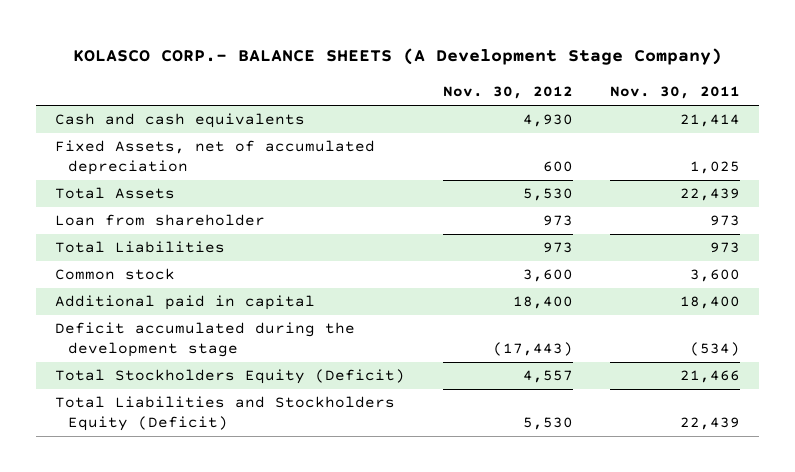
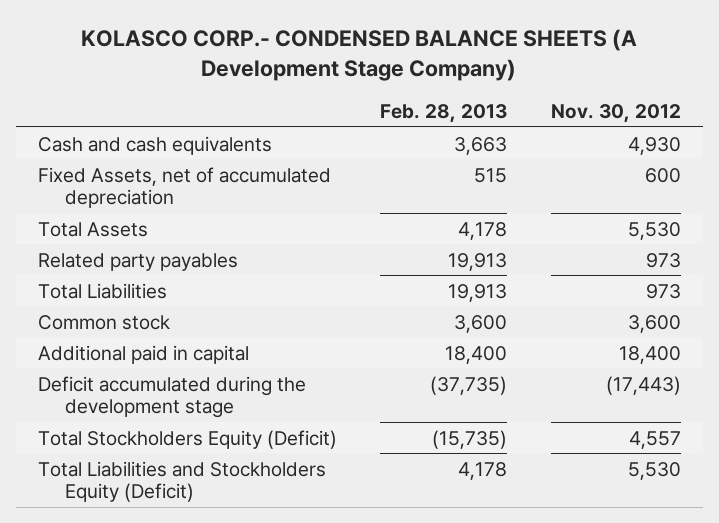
- KOLASCO CORP.- BALANCE SHEETS (A Development Stage Company)
+ KOLASCO CORP.- CONDENSED BALANCE SHEETS (A Development Stage Company)
- | Nov. 30, 2012 | Nov. 30, 2011
+ | Feb. 28, 2013 | Nov. 30, 2012
- Loan from shareholder | 973 | 973
+ Related party payables | 19,913 | 973

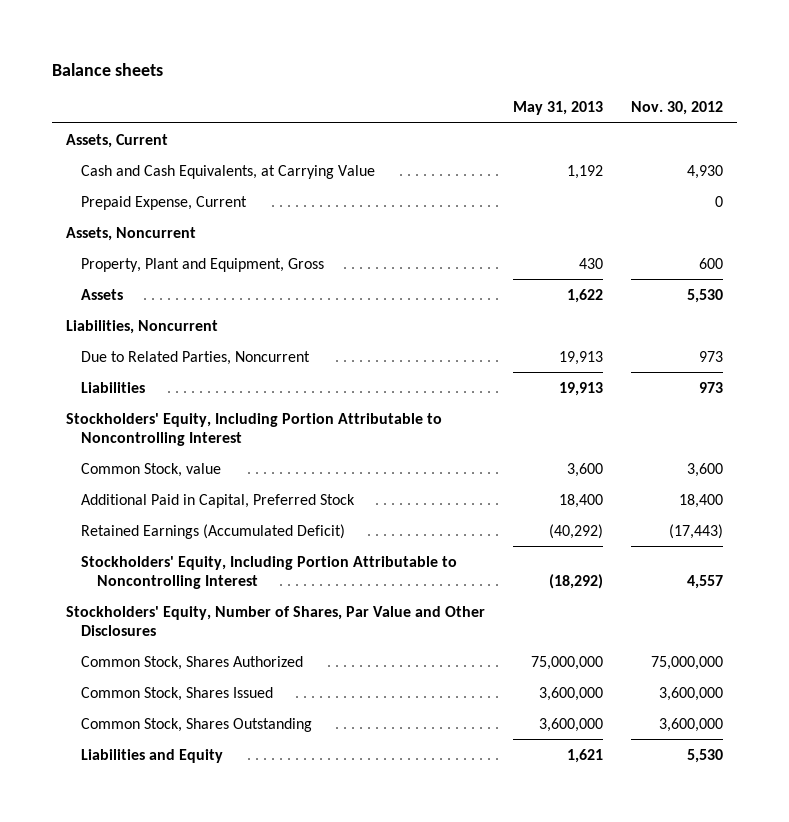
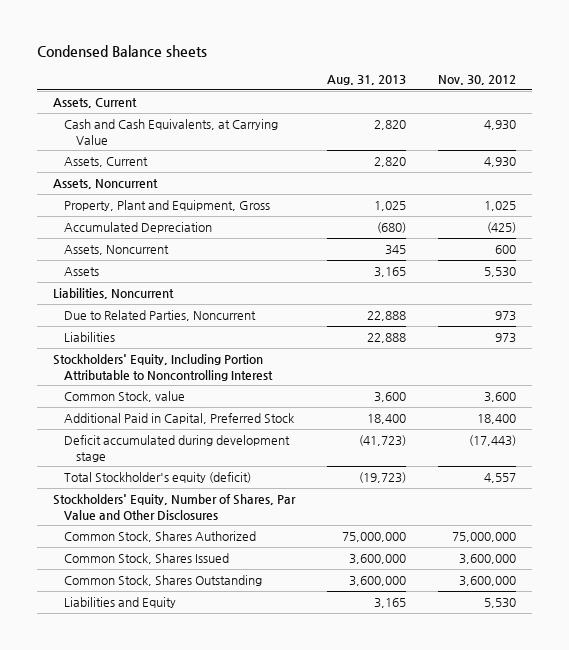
- Balance sheets
+ Condensed Balance sheets
- | May 31, 2013 | Nov. 30, 2012
+ | Aug. 31, 2013 | Nov. 30, 2012
- Prepaid Expense, Current | | 0
+ Assets, Current | 2,820 | 4,930
- Property, Plant and Equipment, Gross | 430 | 600
+ Property, Plant and Equipment, Gross | 1,025 | 1,025
+ Accumulated Depreciation | (680) | (425)
+ Assets, Noncurrent | 345 | 600
- Retained Earnings (Accumulated Deficit) | (40,292) | (17,443)
- Stockholders' Equity, Including Portion Attributable to Noncontrolling Interest | (18,292) | 4,557
+ Deficit accumulated during development stage | (41,723) | (17,443)
+ Total Stockholder's equity (deficit) | (19,723) | 4,557

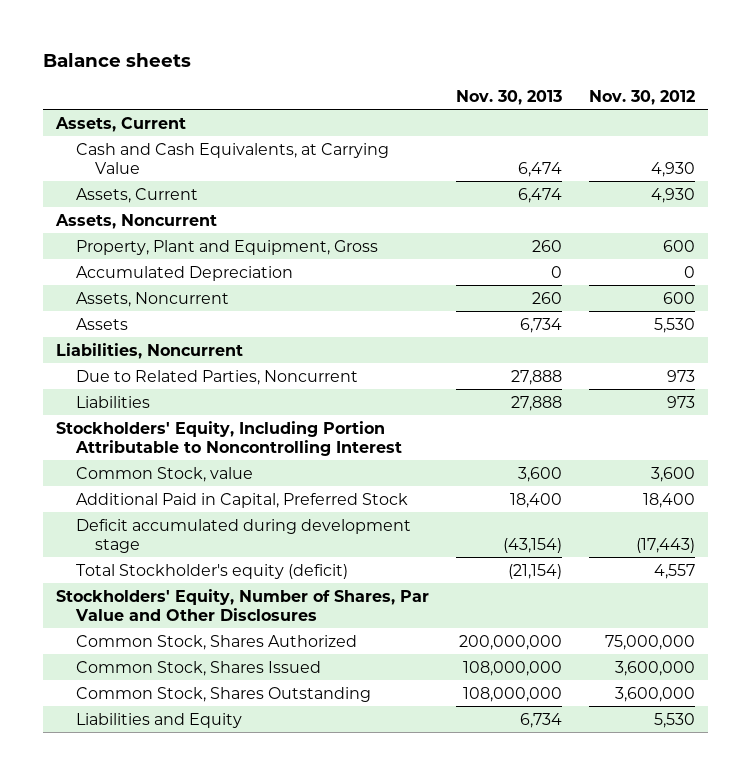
- Condensed Balance sheets
+ Balance sheets
- | Aug. 31, 2013 | Nov. 30, 2012
+ | Nov. 30, 2013 | Nov. 30, 2012
- Property, Plant and Equipment, Gross | 1,025 | 1,025
- Accumulated Depreciation | (680) | (425)
+ Property, Plant and Equipment, Gross | 260 | 600
+ Accumulated Depreciation | 0 | 0

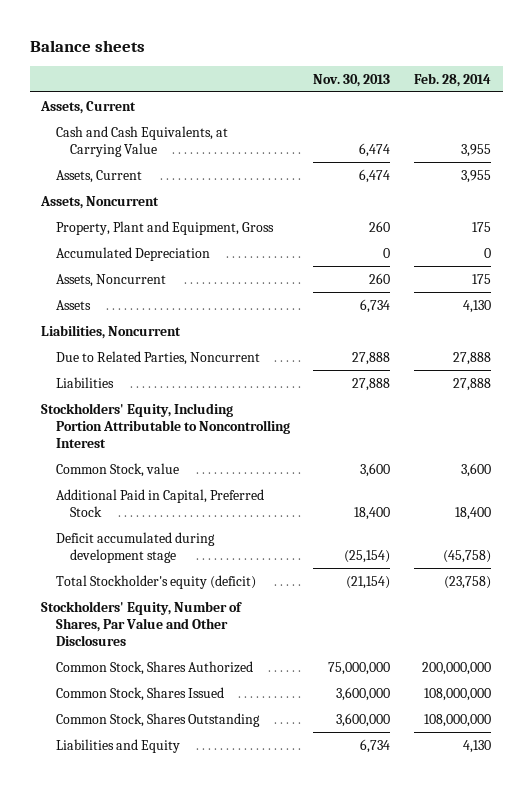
- | Nov. 30, 2013 | Nov. 30, 2012
+ | Nov. 30, 2013 | Feb. 28, 2014
- Deficit accumulated during development stage | (43,154) | (17,443)
+ Deficit accumulated during development stage | (25,154) | (45,758)
- Common Stock, Shares Authorized | 200,000,000 | 75,000,000
- Common Stock, Shares Issued | 108,000,000 | 3,600,000
- Common Stock, Shares Outstanding | 108,000,000 | 3,600,000
+ Common Stock, Shares Authorized | 75,000,000 | 200,000,000
+ Common Stock, Shares Issued | 3,600,000 | 108,000,000
+ Common Stock, Shares Outstanding | 3,600,000 | 108,000,000

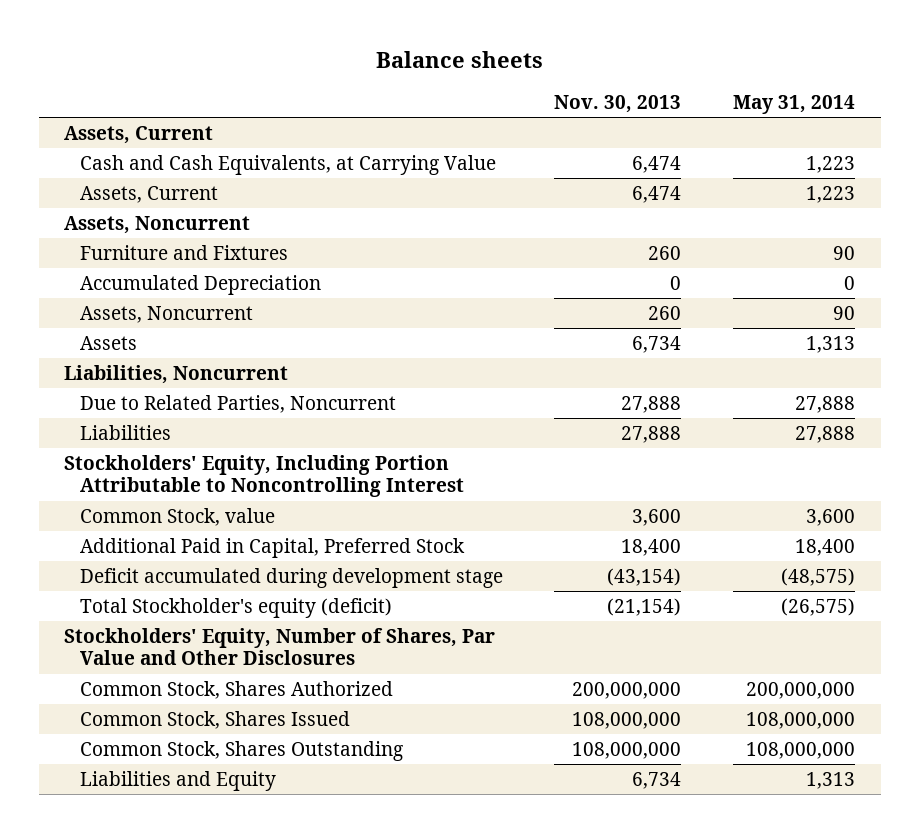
- | Nov. 30, 2013 | Feb. 28, 2014
+ | Nov. 30, 2013 | May 31, 2014
- Property, Plant and Equipment, Gross | 260 | 175
+ Furniture and Fixtures | 260 | 90
- Deficit accumulated during development stage | (25,154) | (45,758)
+ Deficit accumulated during development stage | (43,154) | (48,575)
- Common Stock, Shares Authorized | 75,000,000 | 200,000,000
- Common Stock, Shares Issued | 3,600,000 | 108,000,000
- Common Stock, Shares Outstanding | 3,600,000 | 108,000,000
+ Common Stock, Shares Authorized | 200,000,000 | 200,000,000
+ Common Stock, Shares Issued | 108,000,000 | 108,000,000
+ Common Stock, Shares Outstanding | 108,000,000 | 108,000,000

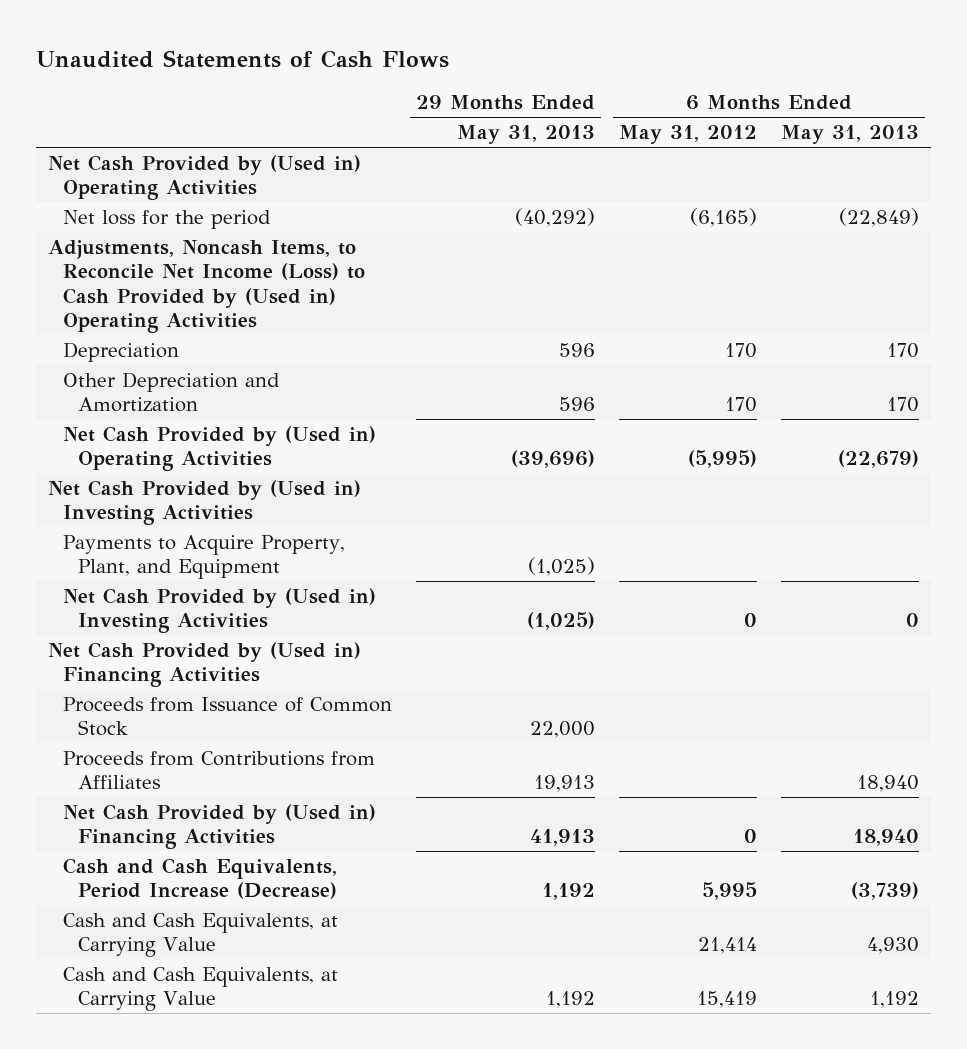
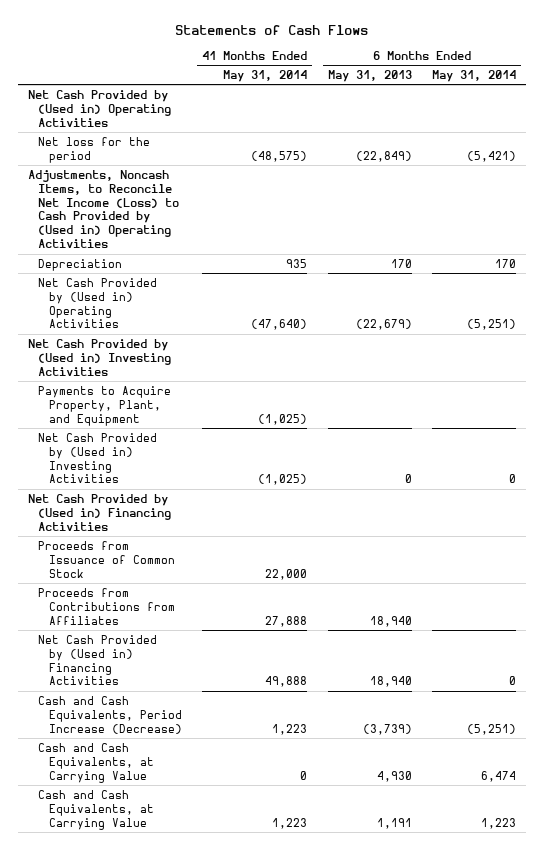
- Unaudited Statements of Cash Flows
+ Statements of Cash Flows
- | 29 Months Ended May 31, 2013 | 6 Months Ended May 31, 2012 | 6 Months Ended May 31, 2013
+ | 41 Months Ended May 31, 2014 | 6 Months Ended May 31, 2013 | 6 Months Ended May 31, 2014
- Other Depreciation and Amortization | 596 | 170 | 170
- Cash and Cash Equivalents, at Carrying Value | 1,192 | 15,419 | 1,192
+ Cash and Cash Equivalents, at Carrying Value | 1,223 | 1,191 | 1,223

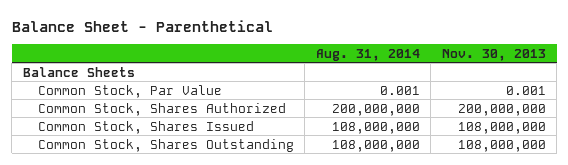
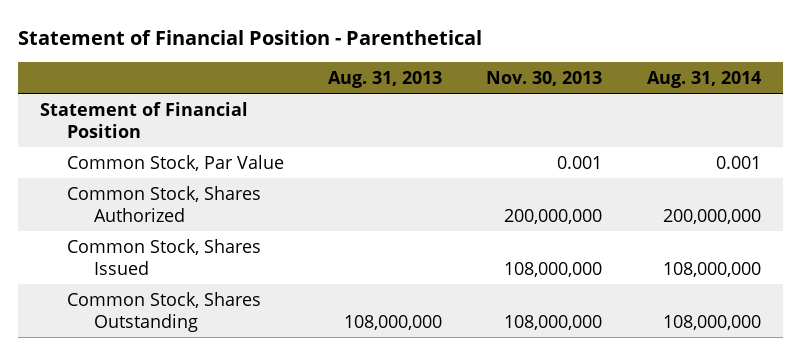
- Balance Sheet - Parenthetical
+ Statement of Financial Position - Parenthetical
- | Aug. 31, 2014 | Nov. 30, 2013
+ | Aug. 31, 2013 | Nov. 30, 2013 | Aug. 31, 2014
- Balance Sheets
+ Statement of Financial Position

